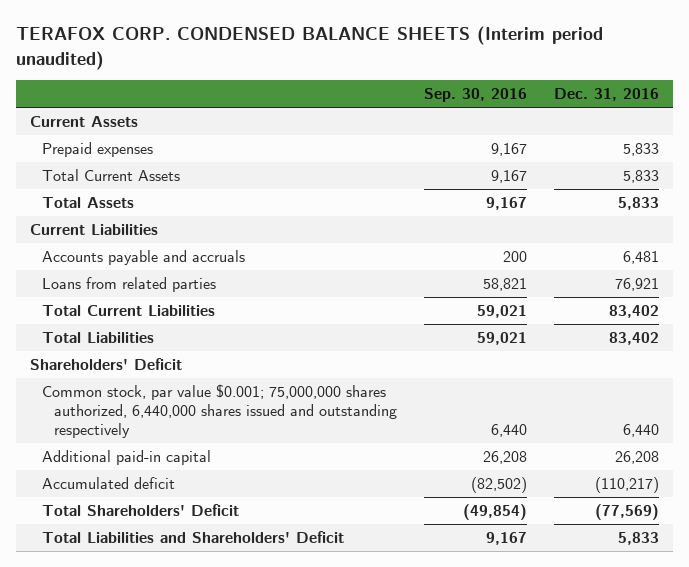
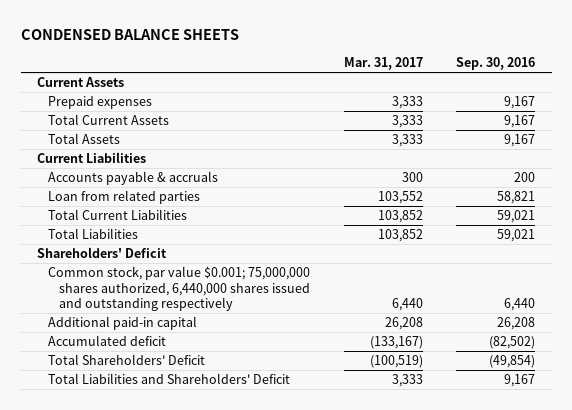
- TERAFOX CORP. CONDENSED BALANCE SHEETS (Interim period unaudited)
+ CONDENSED BALANCE SHEETS
- | Sep. 30, 2016 | Dec. 31, 2016
+ | Mar. 31, 2017 | Sep. 30, 2016
- Accounts payable and accruals | 200 | 6,481
- Loans from related parties | 58,821 | 76,921
+ Accounts payable & accruals | 300 | 200
+ Loan from related parties | 103,552 | 58,821

